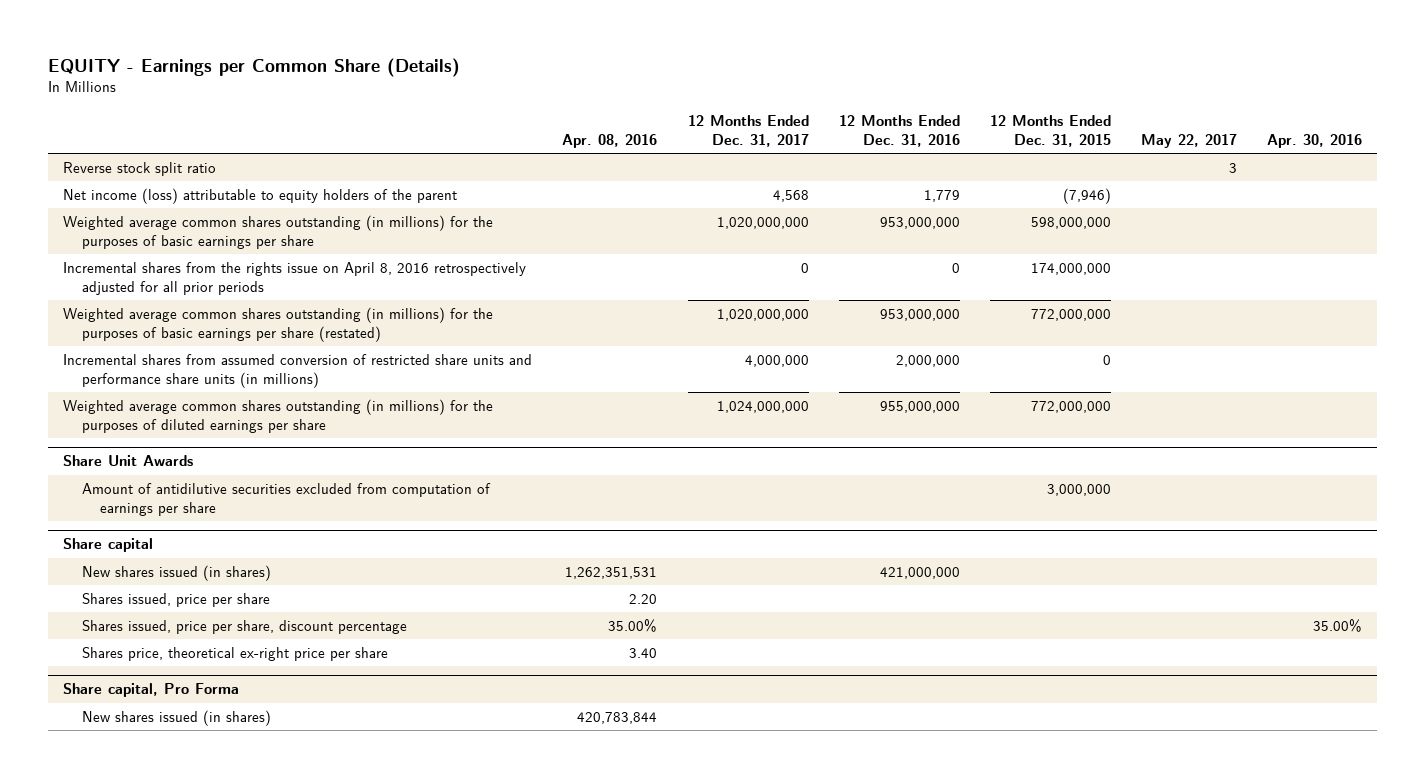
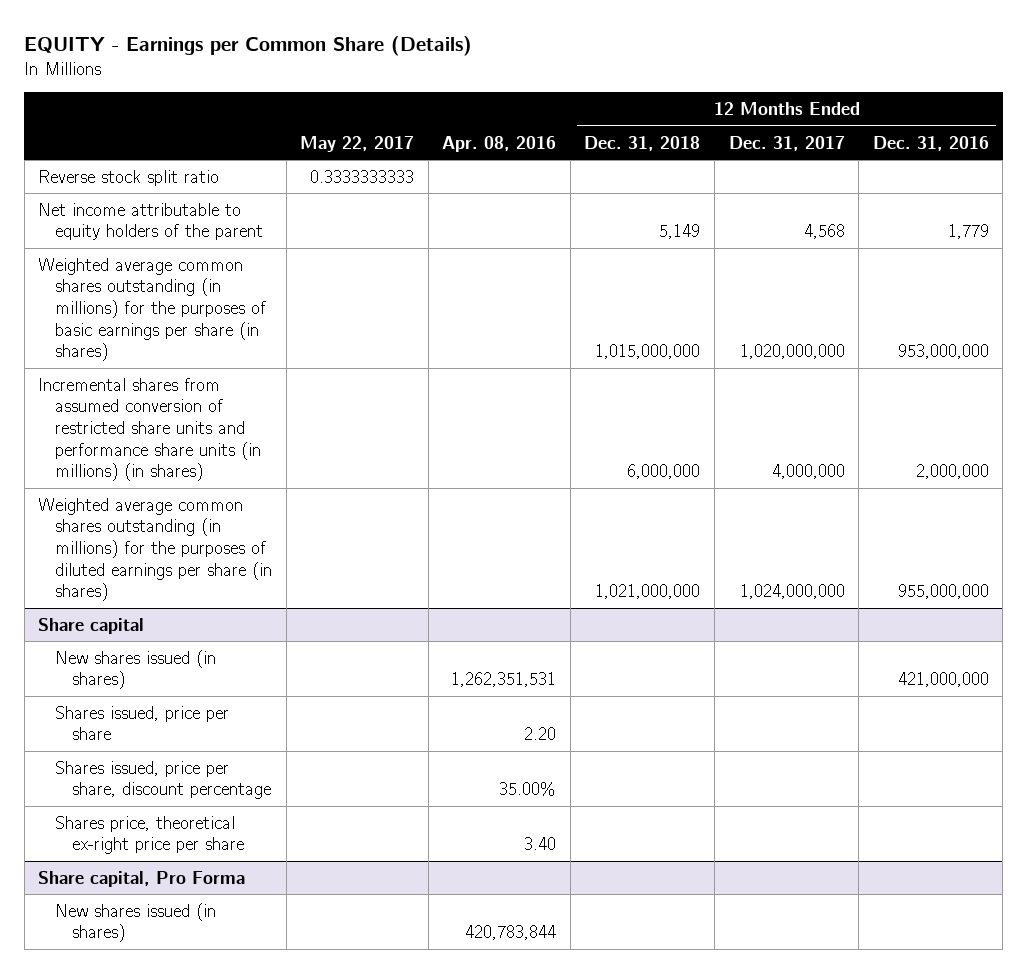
- | Apr. 08, 2016 | 12 Months Ended Dec. 31, 2017 | 12 Months Ended Dec. 31, 2016 | 12 Months Ended Dec. 31, 2015 | May 22, 2017 | Apr. 30, 2016
+ | May 22, 2017 | Apr. 08, 2016 | 12 Months Ended Dec. 31, 2018 | 12 Months Ended Dec. 31, 2017 | 12 Months Ended Dec. 31, 2016
- Reverse stock split ratio | | | | | 3 |
- Net income (loss) attributable to equity holders of the parent | | 4,568 | 1,779 | (7,946) | |
- Weighted average common shares outstanding (in millions) for the purposes of basic earnings per share | | 1,020,000,000 | 953,000,000 | 598,000,000 | |
- Incremental shares from the rights issue on April 8, 2016 retrospectively adjusted for all prior periods | | 0 | 0 | 174,000,000 | |
- Weighted average common shares outstanding (in millions) for the purposes of basic earnings per share (restated) | | 1,020,000,000 | 953,000,000 | 772,000,000 | |
- Incremental shares from assumed conversion of restricted share units and performance share units (in millions) | | 4,000,000 | 2,000,000 | 0 | |
- Weighted average common shares outstanding (in millions) for the purposes of diluted earnings per share | | 1,024,000,000 | 955,000,000 | 772,000,000 | |
- Share Unit Awards
- Amount of antidilutive securities excluded from computation of earnings per share | | | | 3,000,000 | |
+ Reverse stock split ratio | 0.3333333333 | | | |
+ Net income attributable to equity holders of the parent | | | 5,149 | 4,568 | 1,779
+ Weighted average common shares outstanding (in millions) for the purposes of basic earnings per share (in shares) | | | 1,015,000,000 | 1,020,000,000 | 953,000,000
+ Incremental shares from assumed conversion of restricted share units and performance share units (in millions) (in shares) | | | 6,000,000 | 4,000,000 | 2,000,000
+ Weighted average common shares outstanding (in millions) for the purposes of diluted earnings per share (in shares) | | | 1,021,000,000 | 1,024,000,000 | 955,000,000

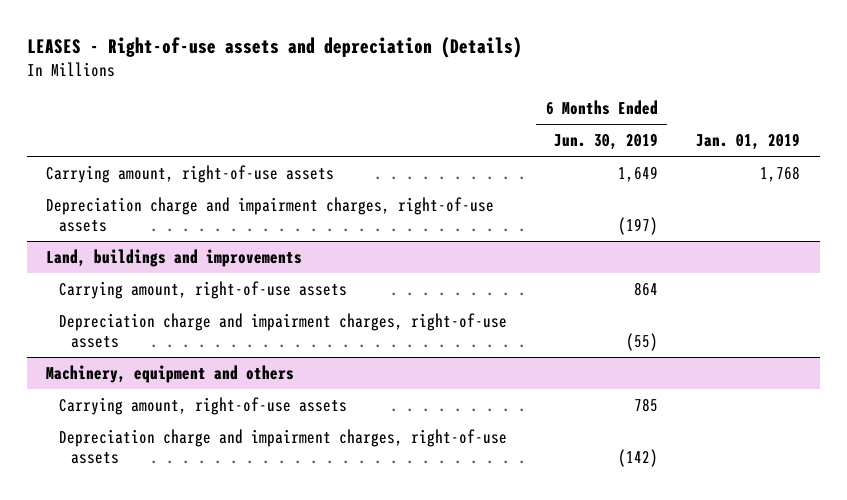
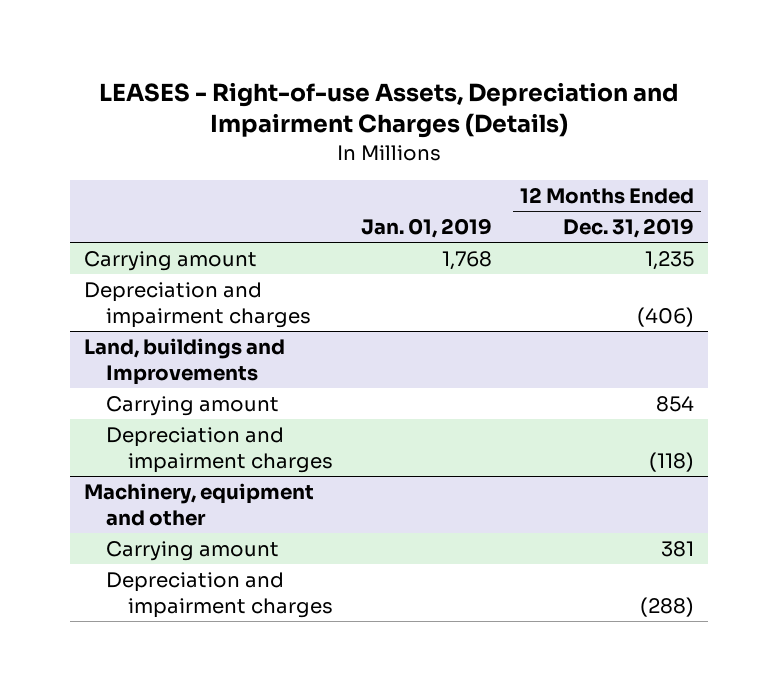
- LEASES - Right-of-use assets and depreciation (Details)
+ LEASES - Right-of-use Assets, Depreciation and Impairment Charges (Details)
- | 6 Months Ended Jun. 30, 2019 | Jan. 01, 2019
+ | Jan. 01, 2019 | 12 Months Ended Dec. 31, 2019
- Carrying amount, right-of-use assets | 1,649 | 1,768
- Depreciation charge and impairment charges, right-of-use assets | (197) |
- Land, buildings and improvements
- Carrying amount, right-of-use assets | 864 |
- Depreciation charge and impairment charges, right-of-use assets | (55) |
- Machinery, equipment and others
- Carrying amount, right-of-use assets | 785 |
- Depreciation charge and impairment charges, right-of-use assets | (142) |
+ Carrying amount | 1,768 | 1,235
+ Depreciation and impairment charges | | (406)
+ Land, buildings and Improvements
+ Carrying amount | | 854
+ Depreciation and impairment charges | | (118)
+ Machinery, equipment and other
+ Carrying amount | | 381
+ Depreciation and impairment charges | | (288)

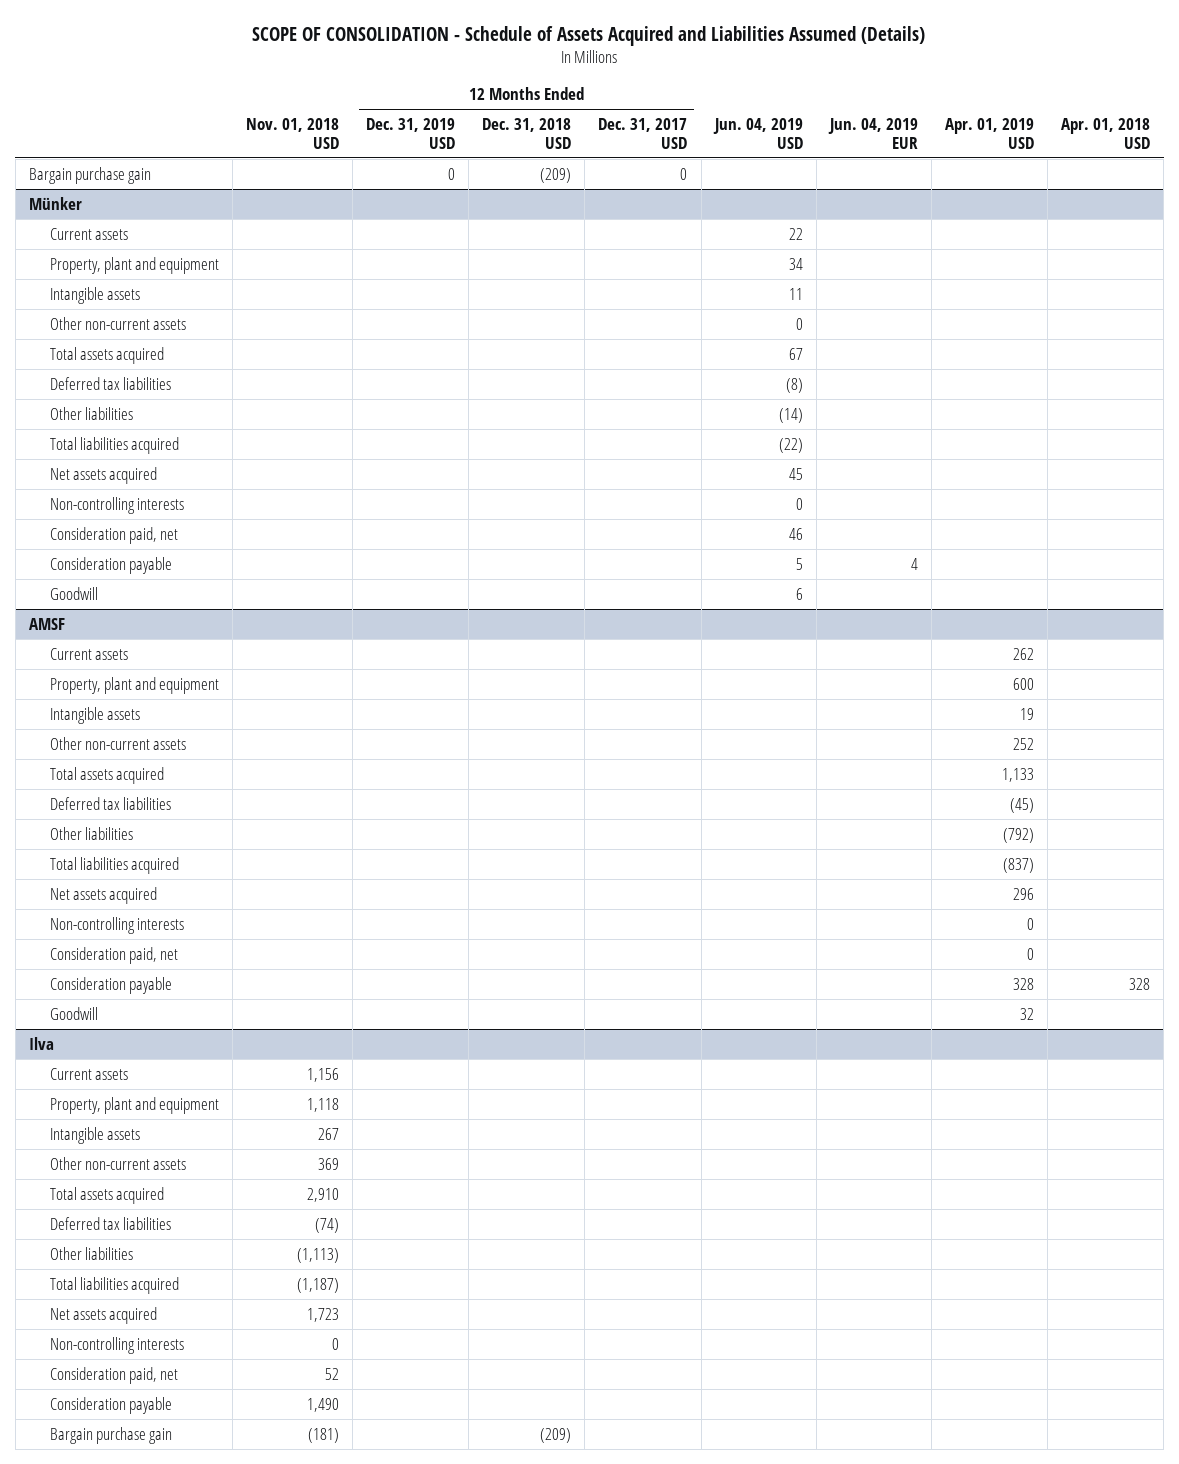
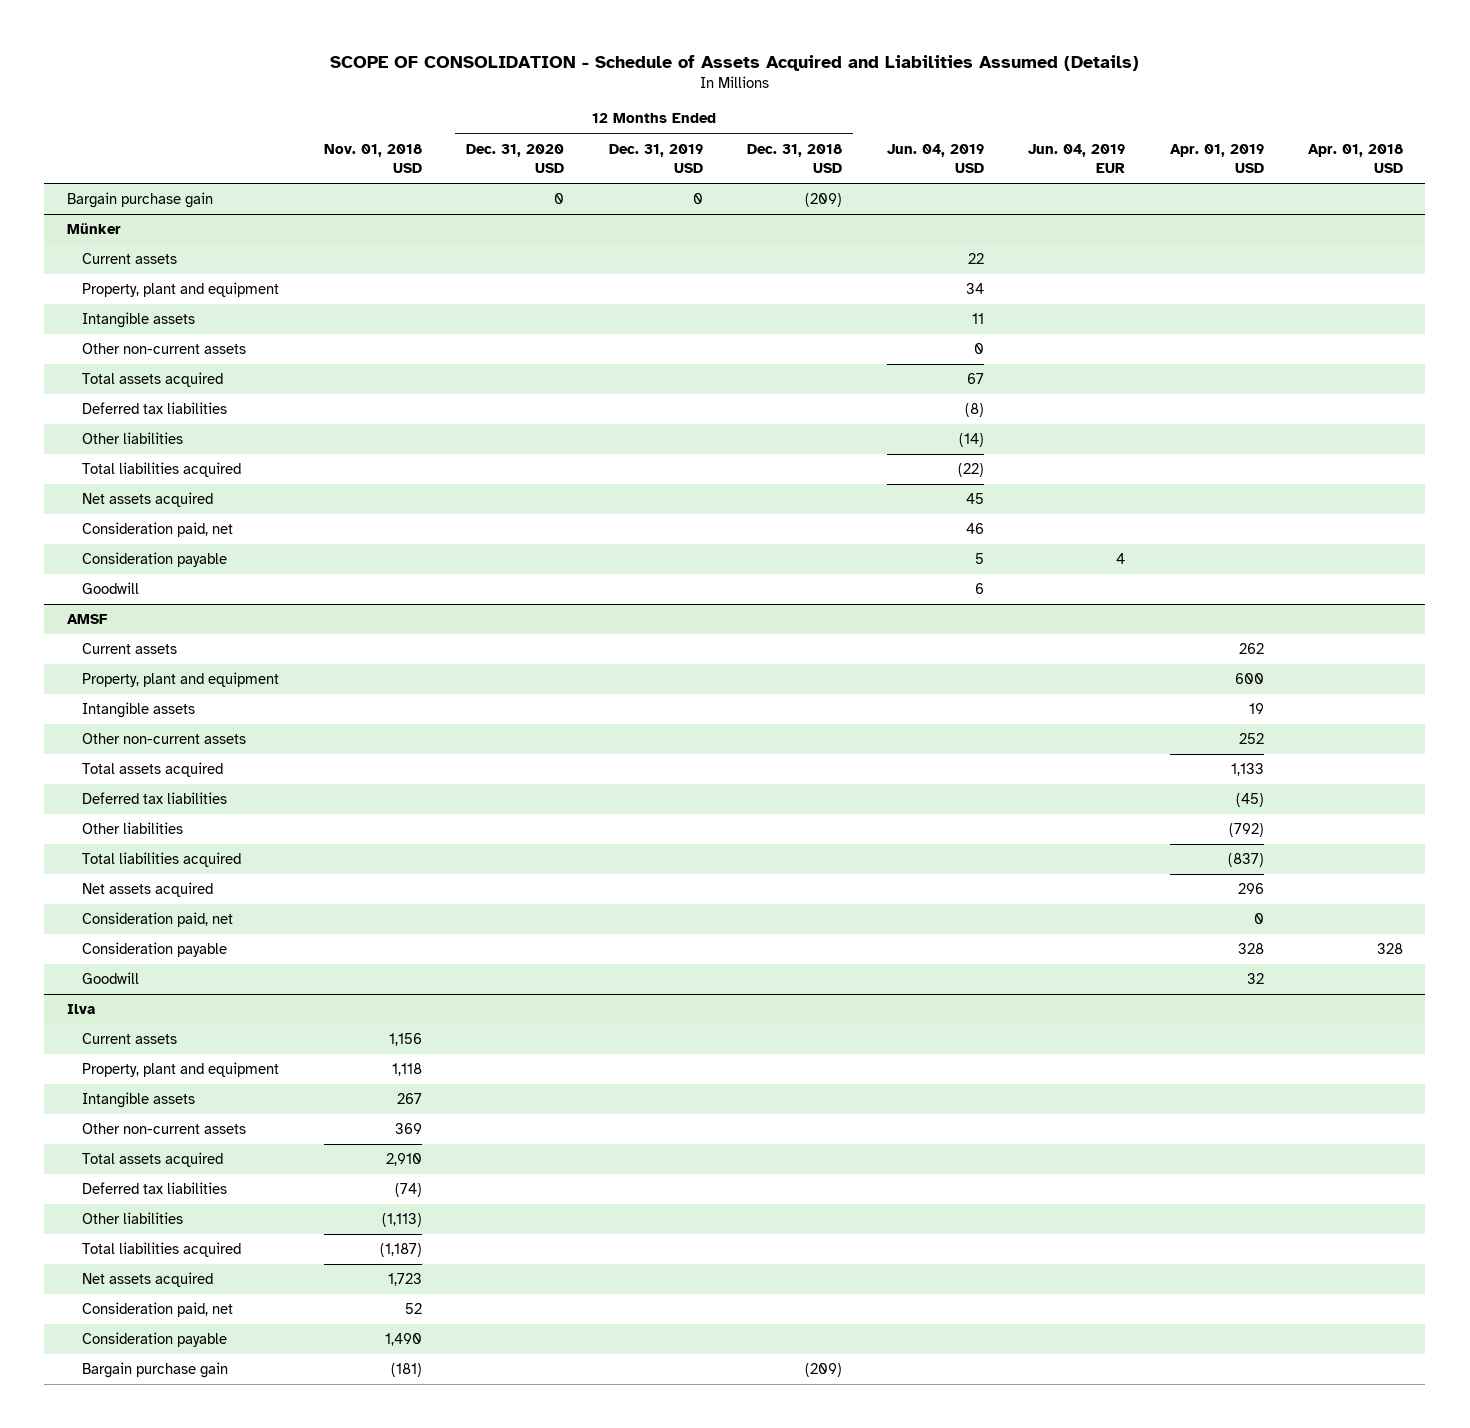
- | Nov. 01, 2018 USD | 12 Months Ended Dec. 31, 2019 USD | 12 Months Ended Dec. 31, 2018 USD | 12 Months Ended Dec. 31, 2017 USD | Jun. 04, 2019 USD | Jun. 04, 2019 EUR | Apr. 01, 2019 USD | Apr. 01, 2018 USD
+ | Nov. 01, 2018 USD | 12 Months Ended Dec. 31, 2020 USD | 12 Months Ended Dec. 31, 2019 USD | 12 Months Ended Dec. 31, 2018 USD | Jun. 04, 2019 USD | Jun. 04, 2019 EUR | Apr. 01, 2019 USD | Apr. 01, 2018 USD
@ Münker
- Non-controlling interests | | | | | 0 | | |
@ AMSF
- Non-controlling interests | | | | | | | 0 |
@ Ilva
- Non-controlling interests | 0 | | | | | | |

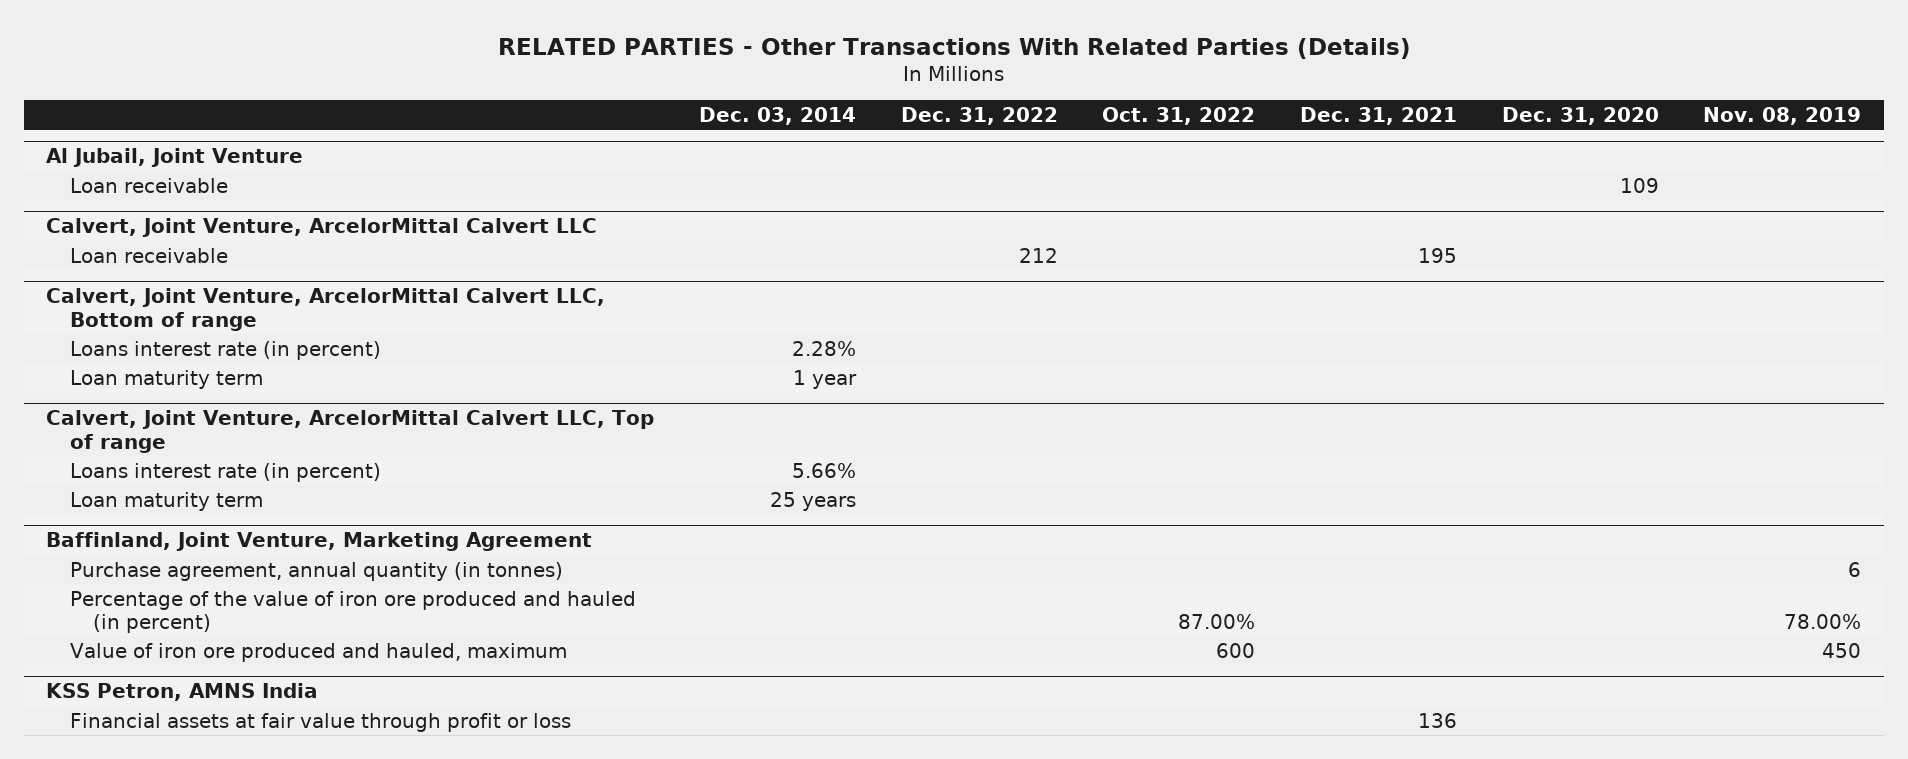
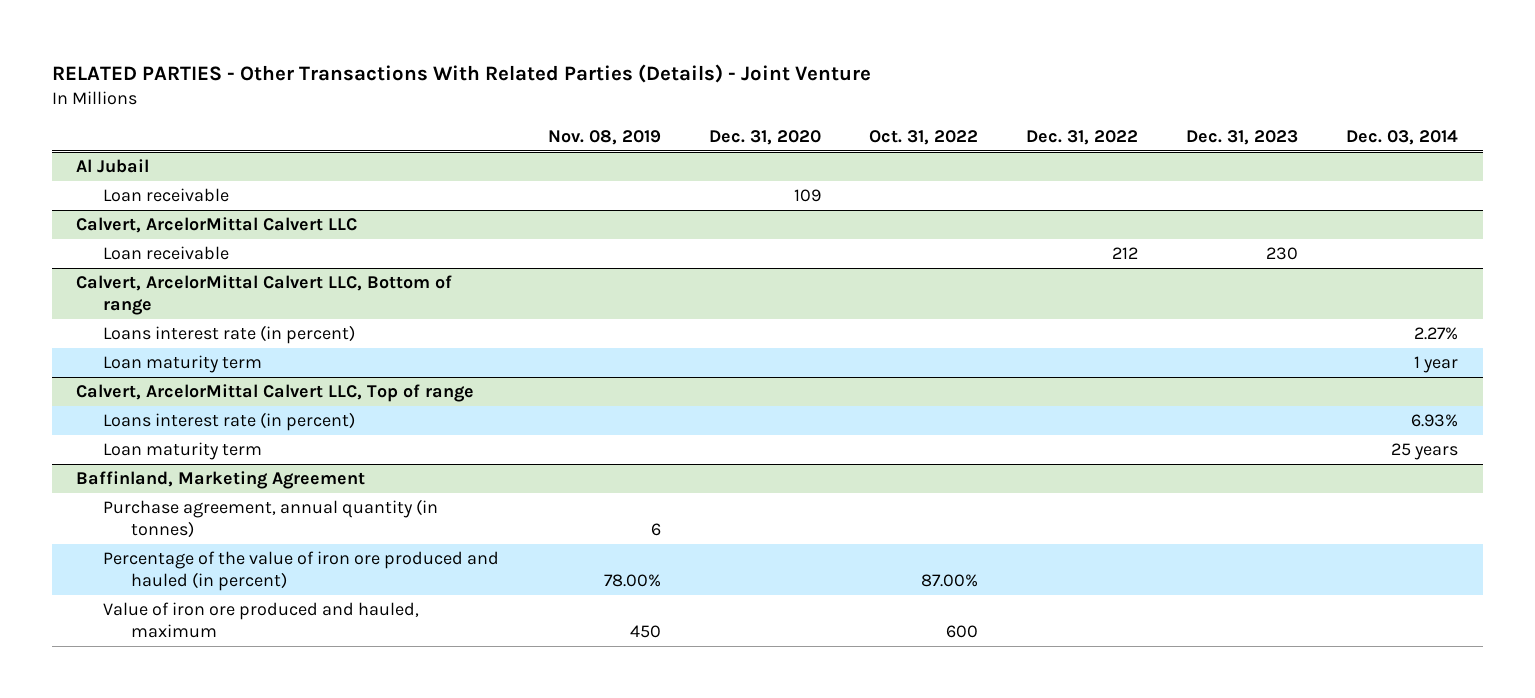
- RELATED PARTIES - Other Transactions With Related Parties (Details)
+ RELATED PARTIES - Other Transactions With Related Parties (Details) - Joint Venture
- | Dec. 03, 2014 | Dec. 31, 2022 | Oct. 31, 2022 | Dec. 31, 2021 | Dec. 31, 2020 | Nov. 08, 2019
+ | Nov. 08, 2019 | Dec. 31, 2020 | Oct. 31, 2022 | Dec. 31, 2022 | Dec. 31, 2023 | Dec. 03, 2014
- Al Jubail, Joint Venture
+ Al Jubail
- Calvert, Joint Venture, ArcelorMittal Calvert LLC
+ Calvert, ArcelorMittal Calvert LLC
- Calvert, Joint Venture, ArcelorMittal Calvert LLC, Bottom of range
- Loans interest rate (in percent) | 2.28% | | | | |
+ Calvert, ArcelorMittal Calvert LLC, Bottom of range
+ Loans interest rate (in percent) | | | | | | 2.27%
- Calvert, Joint Venture, ArcelorMittal Calvert LLC, Top of range
- Loans interest rate (in percent) | 5.66% | | | | |
+ Calvert, ArcelorMittal Calvert LLC, Top of range
+ Loans interest rate (in percent) | | | | | | 6.93%
- Baffinland, Joint Venture, Marketing Agreement
+ Baffinland, Marketing Agreement
- KSS Petron, AMNS India
- Financial assets at fair value through profit or loss | | | | 136 | |

